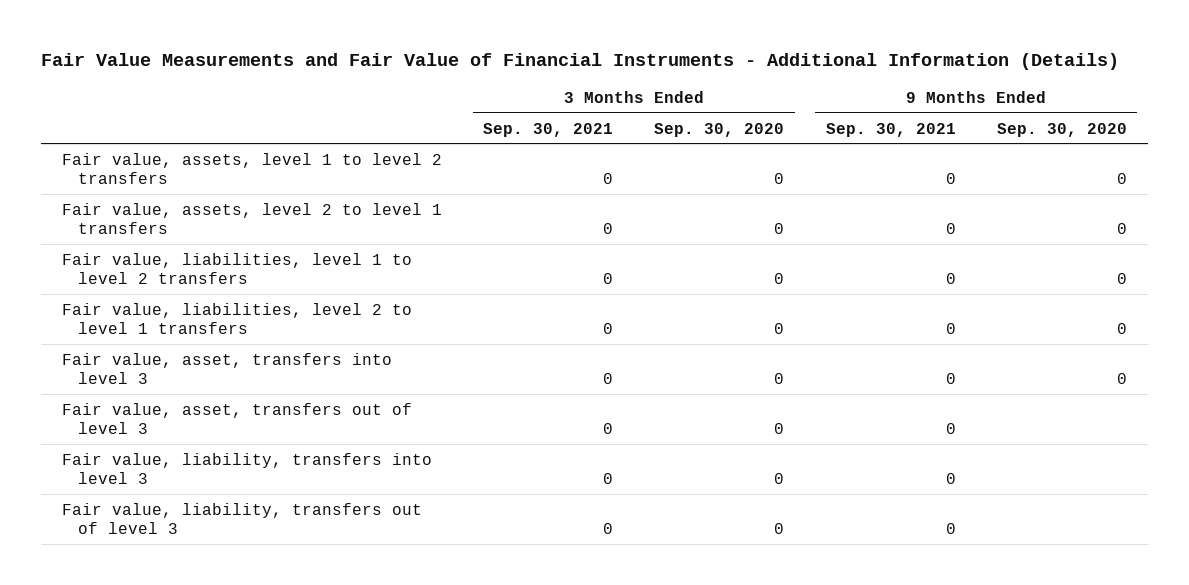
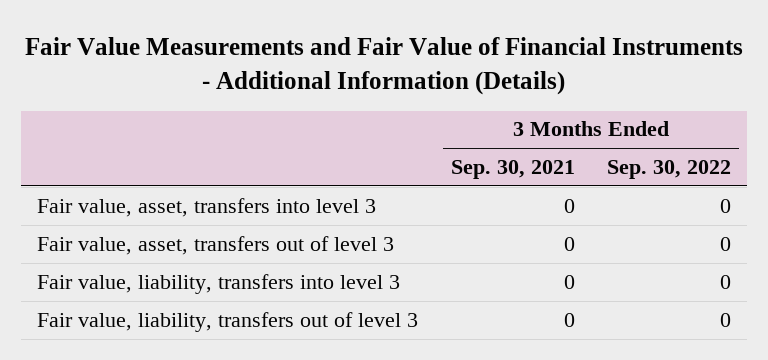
- | 3 Months Ended Sep. 30, 2021 | 3 Months Ended Sep. 30, 2020 | 9 Months Ended Sep. 30, 2021 | 9 Months Ended Sep. 30, 2020
+ | 3 Months Ended Sep. 30, 2021 | 3 Months Ended Sep. 30, 2022
- Fair value, assets, level 1 to level 2 transfers | 0 | 0 | 0 | 0
- Fair value, assets, level 2 to level 1 transfers | 0 | 0 | 0 | 0
- Fair value, liabilities, level 1 to level 2 transfers | 0 | 0 | 0 | 0
- Fair value, liabilities, level 2 to level 1 transfers | 0 | 0 | 0 | 0

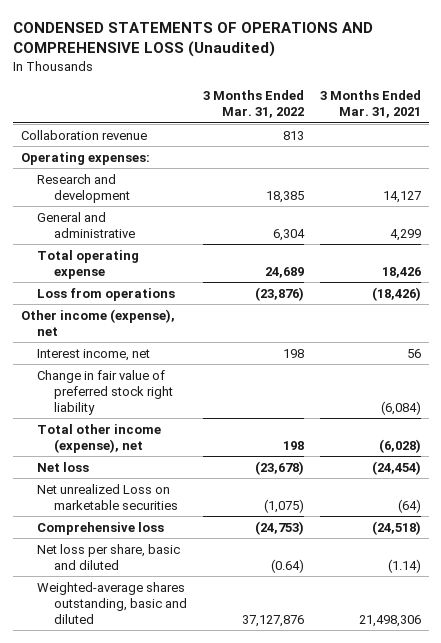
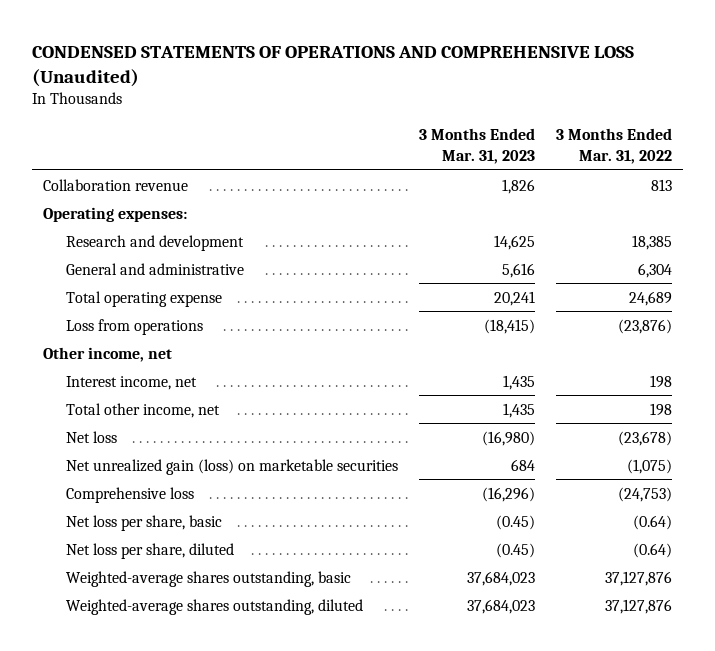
- | 3 Months Ended Mar. 31, 2022 | 3 Months Ended Mar. 31, 2021
+ | 3 Months Ended Mar. 31, 2023 | 3 Months Ended Mar. 31, 2022
- Other income (expense), net
+ Other income, net
- Change in fair value of preferred stock right liability | | (6,084)
- Total other income (expense), net | 198 | (6,028)
+ Total other income, net | 1,435 | 198
- Net unrealized Loss on marketable securities | (1,075) | (64)
+ Net unrealized gain (loss) on marketable securities | 684 | (1,075)
- Net loss per share, basic and diluted | (0.64) | (1.14)
- Weighted-average shares outstanding, basic and diluted | 37,127,876 | 21,498,306
+ Net loss per share, basic | (0.45) | (0.64)
+ Net loss per share, diluted | (0.45) | (0.64)
+ Weighted-average shares outstanding, basic | 37,684,023 | 37,127,876
+ Weighted-average shares outstanding, diluted | 37,684,023 | 37,127,876

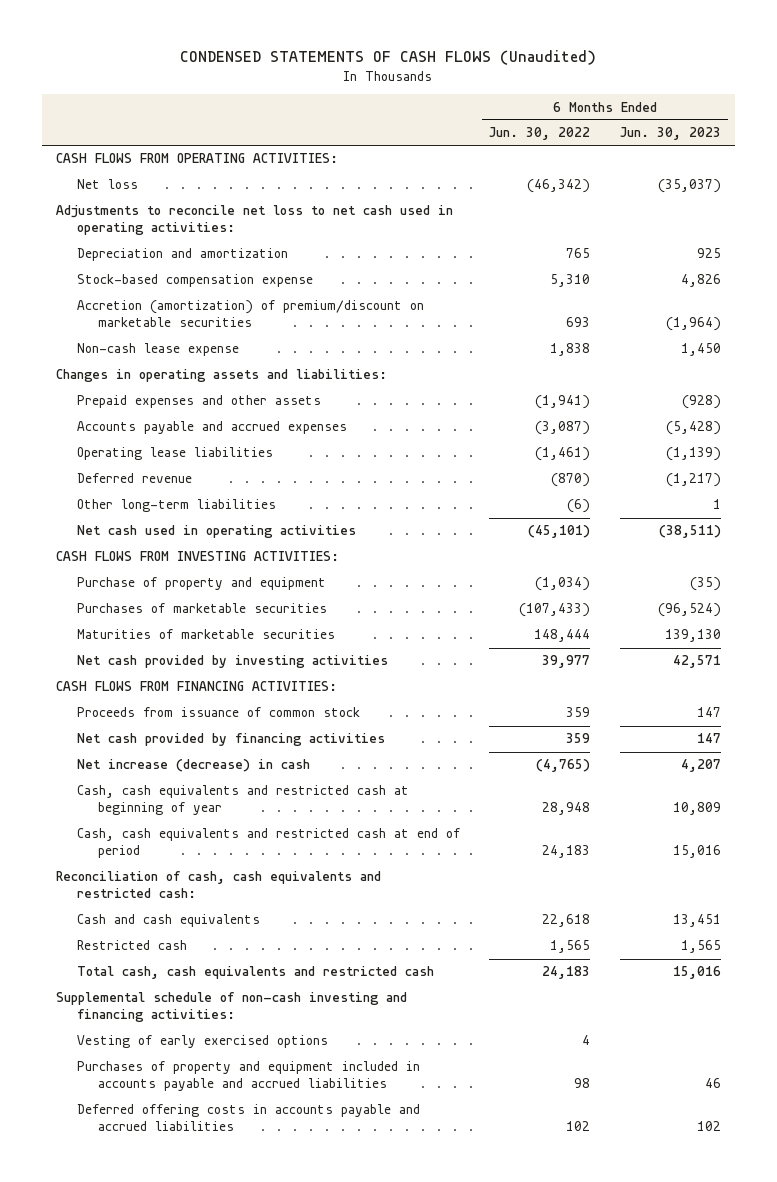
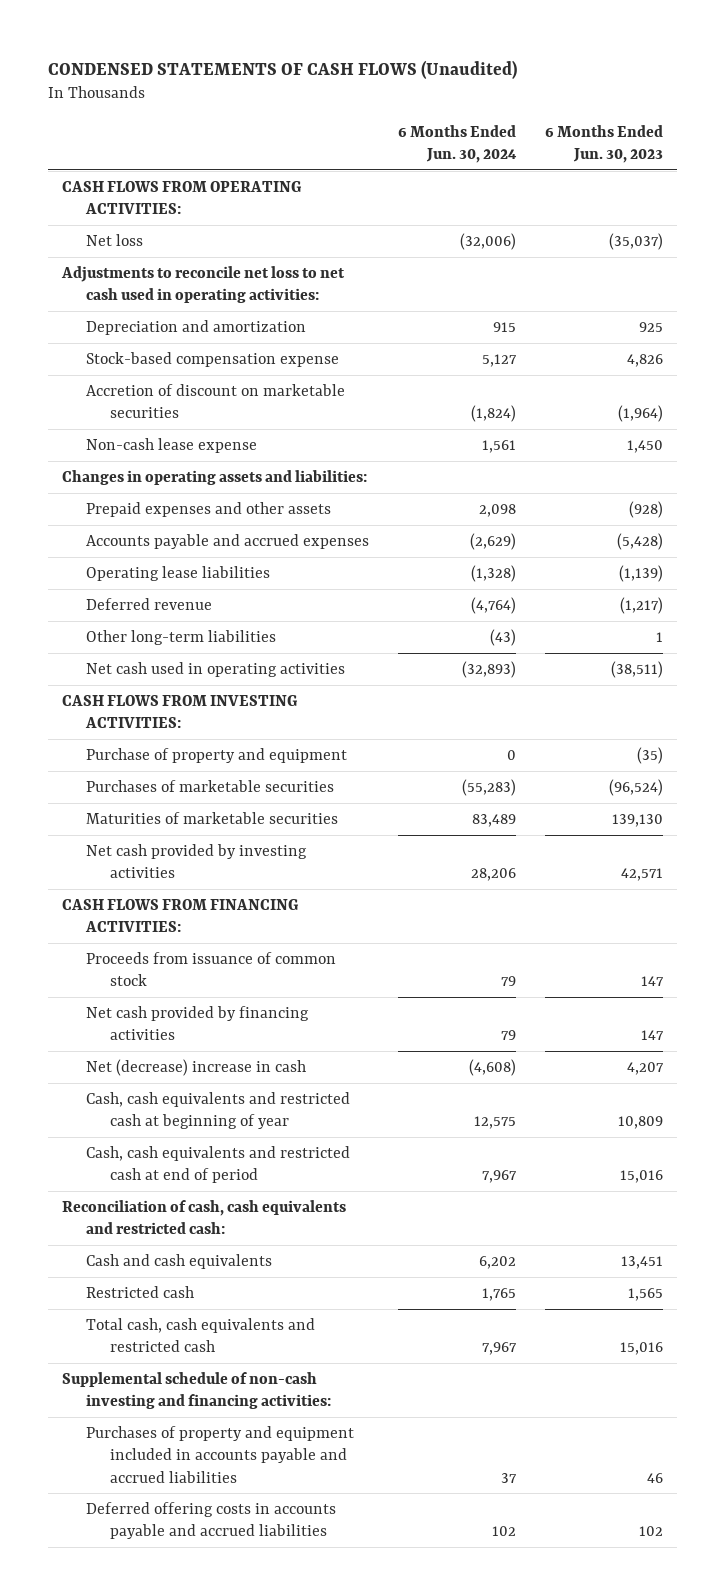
- | 6 Months Ended Jun. 30, 2022 | 6 Months Ended Jun. 30, 2023
+ | 6 Months Ended Jun. 30, 2024 | 6 Months Ended Jun. 30, 2023
- Accretion (amortization) of premium/discount on marketable securities | 693 | (1,964)
+ Accretion of discount on marketable securities | (1,824) | (1,964)
- Net increase (decrease) in cash | (4,765) | 4,207
+ Net (decrease) increase in cash | (4,608) | 4,207
- Vesting of early exercised options | 4 |

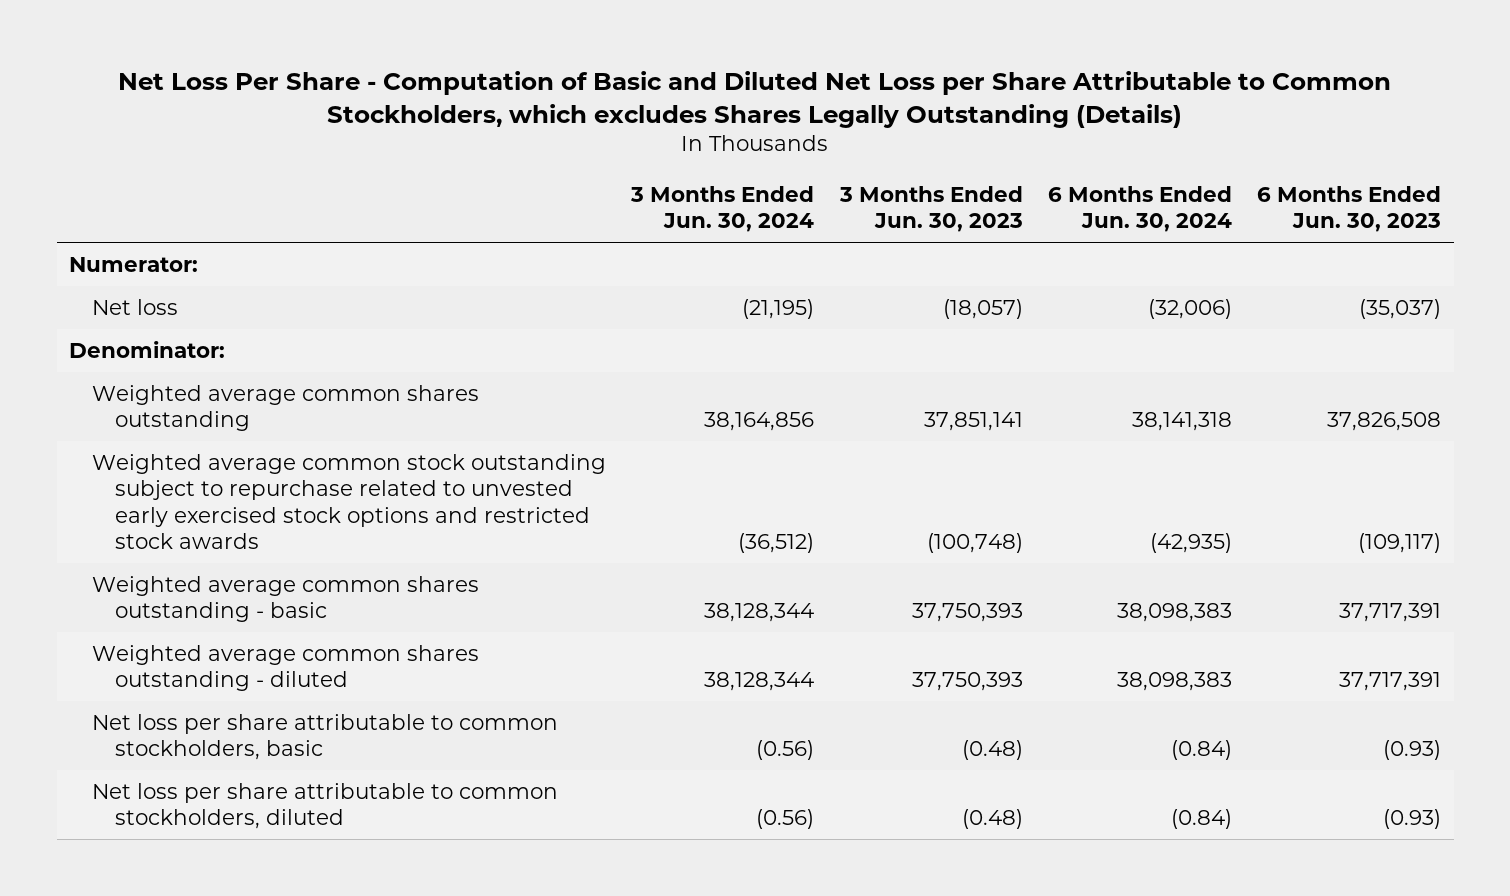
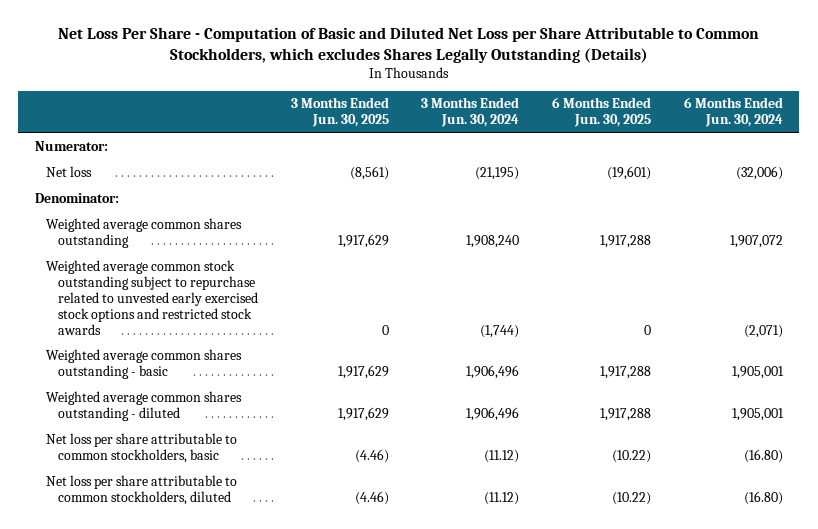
- | 3 Months Ended Jun. 30, 2024 | 3 Months Ended Jun. 30, 2023 | 6 Months Ended Jun. 30, 2024 | 6 Months Ended Jun. 30, 2023
+ | 3 Months Ended Jun. 30, 2025 | 3 Months Ended Jun. 30, 2024 | 6 Months Ended Jun. 30, 2025 | 6 Months Ended Jun. 30, 2024
- Weighted average common shares outstanding | 38,164,856 | 37,851,141 | 38,141,318 | 37,826,508
- Weighted average common stock outstanding subject to repurchase related to unvested early exercised stock options and restricted stock awards | (36,512) | (100,748) | (42,935) | (109,117)
- Weighted average common shares outstanding - basic | 38,128,344 | 37,750,393 | 38,098,383 | 37,717,391
- Weighted average common shares outstanding - diluted | 38,128,344 | 37,750,393 | 38,098,383 | 37,717,391
- Net loss per share attributable to common stockholders, basic | (0.56) | (0.48) | (0.84) | (0.93)
- Net loss per share attributable to common stockholders, diluted | (0.56) | (0.48) | (0.84) | (0.93)
+ Weighted average common shares outstanding | 1,917,629 | 1,908,240 | 1,917,288 | 1,907,072
+ Weighted average common stock outstanding subject to repurchase related to unvested early exercised stock options and restricted stock awards | 0 | (1,744) | 0 | (2,071)
+ Weighted average common shares outstanding - basic | 1,917,629 | 1,906,496 | 1,917,288 | 1,905,001
+ Weighted average common shares outstanding - diluted | 1,917,629 | 1,906,496 | 1,917,288 | 1,905,001
+ Net loss per share attributable to common stockholders, basic | (4.46) | (11.12) | (10.22) | (16.80)
+ Net loss per share attributable to common stockholders, diluted | (4.46) | (11.12) | (10.22) | (16.80)

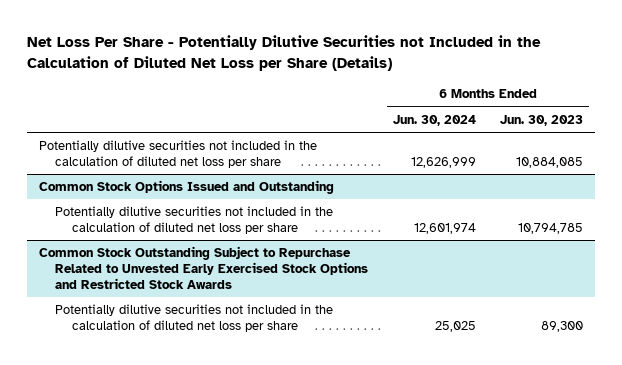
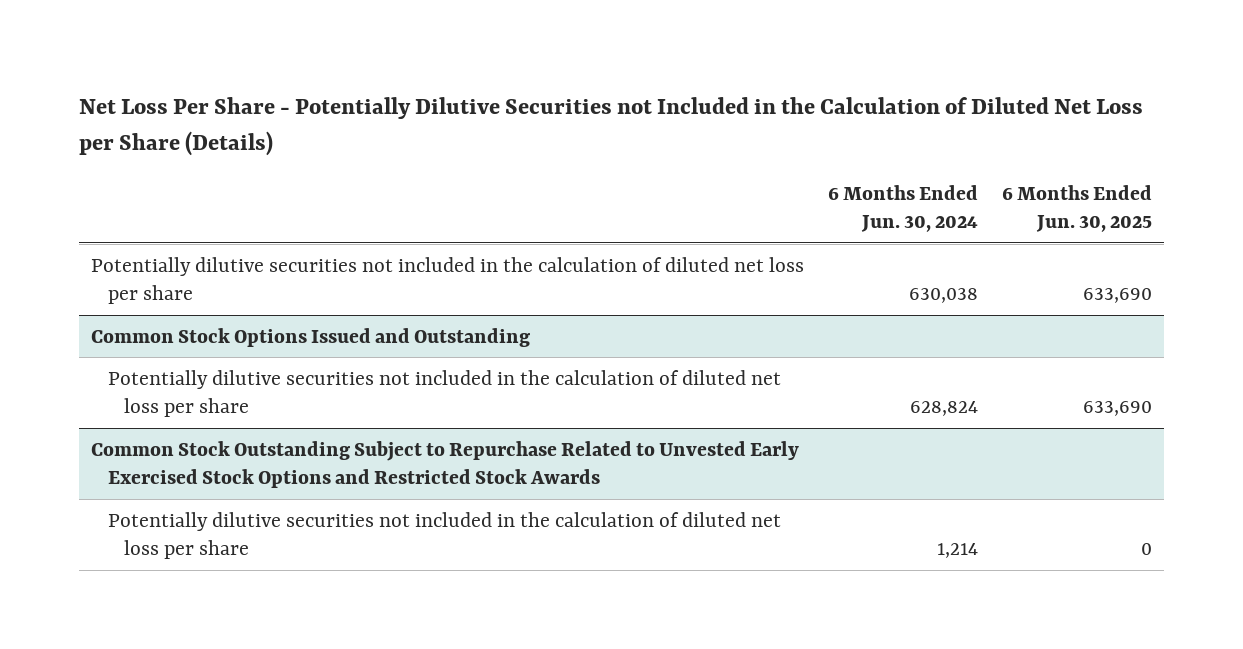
- | 6 Months Ended Jun. 30, 2024 | 6 Months Ended Jun. 30, 2023
+ | 6 Months Ended Jun. 30, 2024 | 6 Months Ended Jun. 30, 2025
- Potentially dilutive securities not included in the calculation of diluted net loss per share | 12,626,999 | 10,884,085
+ Potentially dilutive securities not included in the calculation of diluted net loss per share | 630,038 | 633,690
@ Common Stock Options Issued and Outstanding
- Potentially dilutive securities not included in the calculation of diluted net loss per share | 12,601,974 | 10,794,785
+ Potentially dilutive securities not included in the calculation of diluted net loss per share | 628,824 | 633,690
@ Common Stock Outstanding Subject to Repurchase Related to Unvested Early Exercised Stock Options and Restricted Stock Awards
- Potentially dilutive securities not included in the calculation of diluted net loss per share | 25,025 | 89,300
+ Potentially dilutive securities not included in the calculation of diluted net loss per share | 1,214 | 0

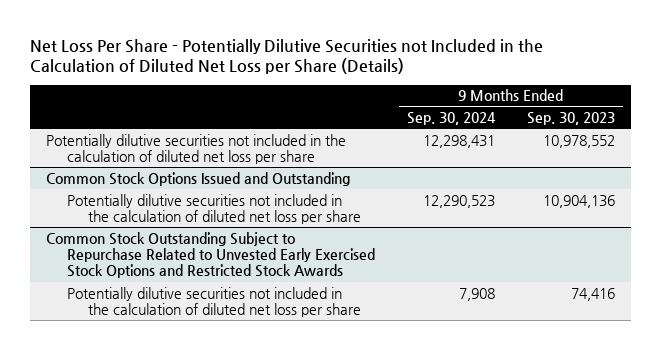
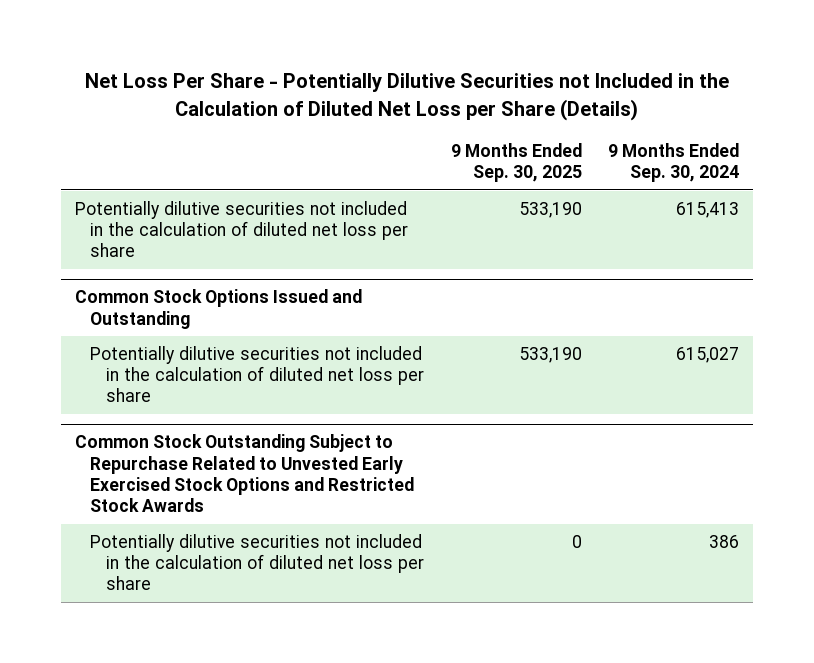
- | 9 Months Ended Sep. 30, 2024 | 9 Months Ended Sep. 30, 2023
+ | 9 Months Ended Sep. 30, 2025 | 9 Months Ended Sep. 30, 2024
- Potentially dilutive securities not included in the calculation of diluted net loss per share | 12,298,431 | 10,978,552
+ Potentially dilutive securities not included in the calculation of diluted net loss per share | 533,190 | 615,413
@ Common Stock Options Issued and Outstanding
- Potentially dilutive securities not included in the calculation of diluted net loss per share | 12,290,523 | 10,904,136
+ Potentially dilutive securities not included in the calculation of diluted net loss per share | 533,190 | 615,027
@ Common Stock Outstanding Subject to Repurchase Related to Unvested Early Exercised Stock Options and Restricted Stock Awards
- Potentially dilutive securities not included in the calculation of diluted net loss per share | 7,908 | 74,416
+ Potentially dilutive securities not included in the calculation of diluted net loss per share | 0 | 386

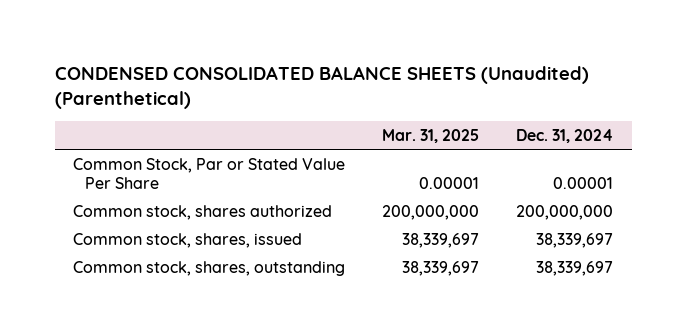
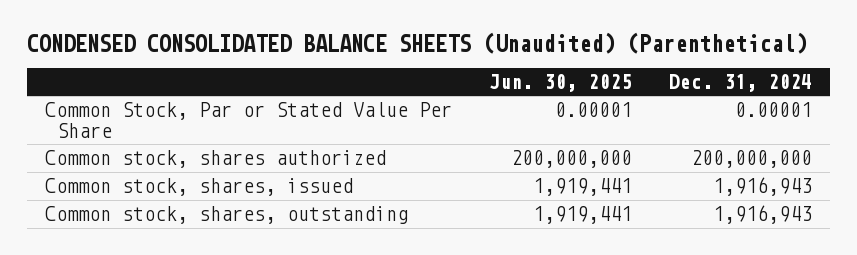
- | Mar. 31, 2025 | Dec. 31, 2024
+ | Jun. 30, 2025 | Dec. 31, 2024
- Common stock, shares, issued | 38,339,697 | 38,339,697
- Common stock, shares, outstanding | 38,339,697 | 38,339,697
+ Common stock, shares, issued | 1,919,441 | 1,916,943
+ Common stock, shares, outstanding | 1,919,441 | 1,916,943

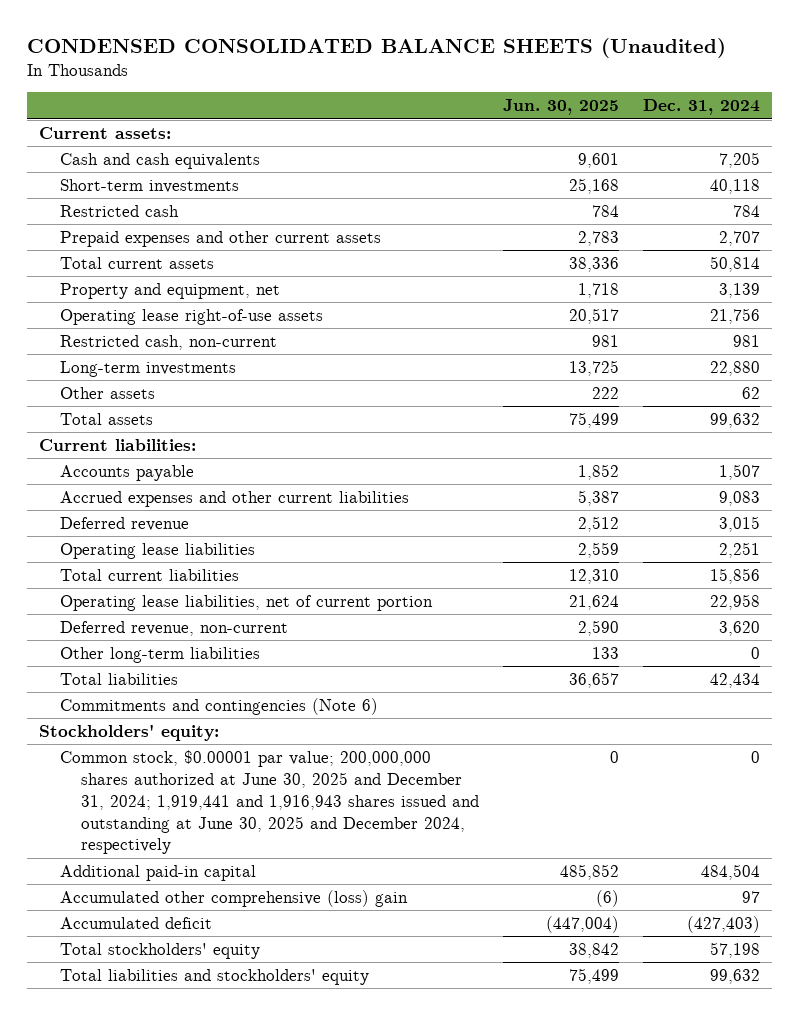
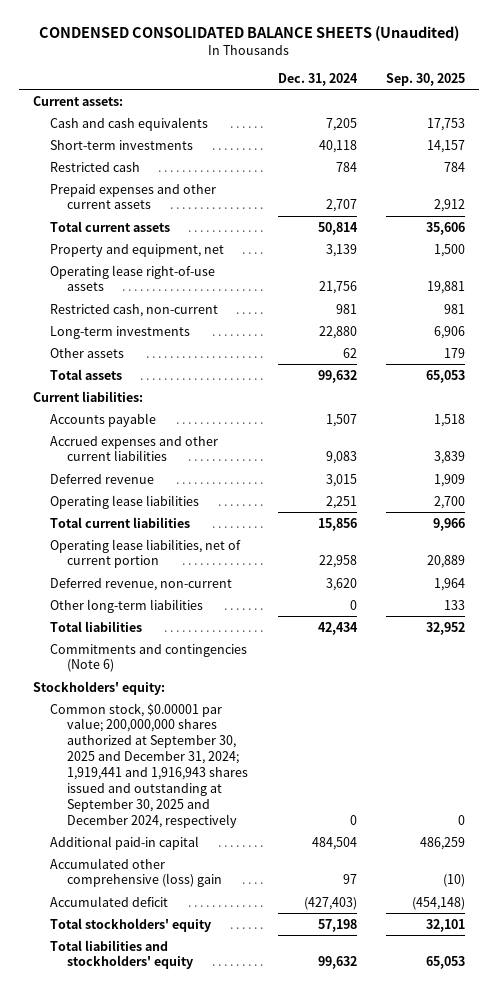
- | Jun. 30, 2025 | Dec. 31, 2024
+ | Dec. 31, 2024 | Sep. 30, 2025
- Common stock, $0.00001 par value; 200,000,000 shares authorized at June 30, 2025 and December 31, 2024; 1,919,441 and 1,916,943 shares issued and outstanding at June 30, 2025 and December 2024, respectively | 0 | 0
+ Common stock, $0.00001 par value; 200,000,000 shares authorized at September 30, 2025 and December 31, 2024; 1,919,441 and 1,916,943 shares issued and outstanding at September 30, 2025 and December 2024, respectively | 0 | 0

